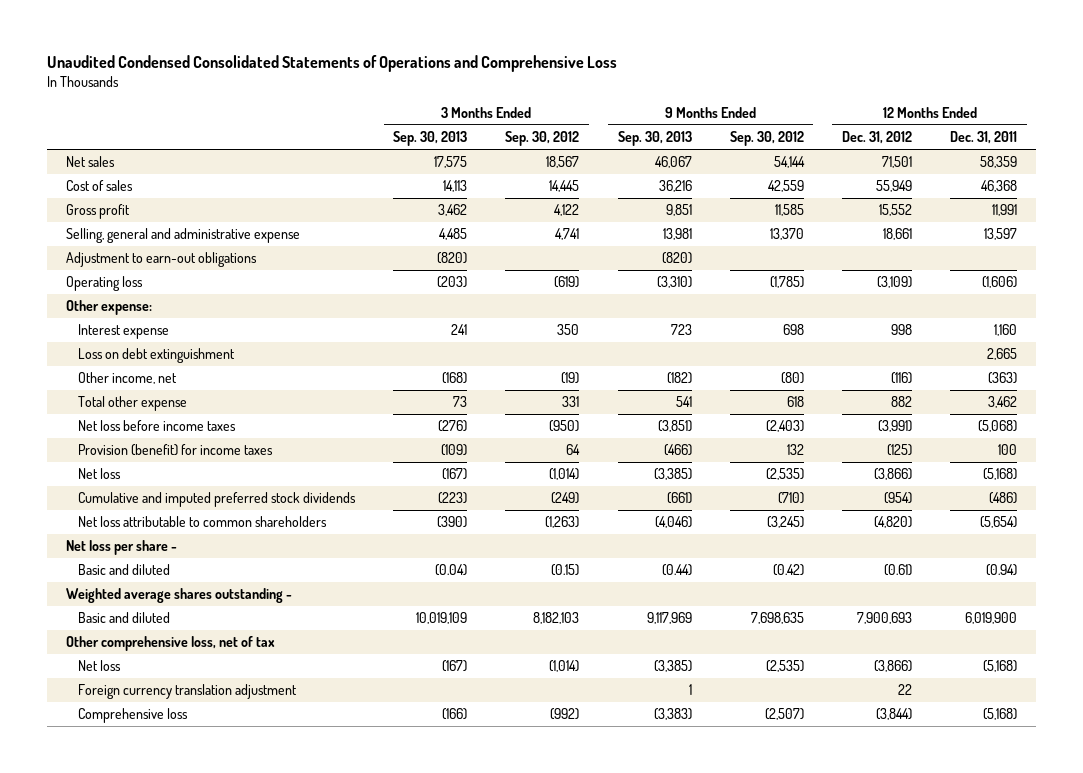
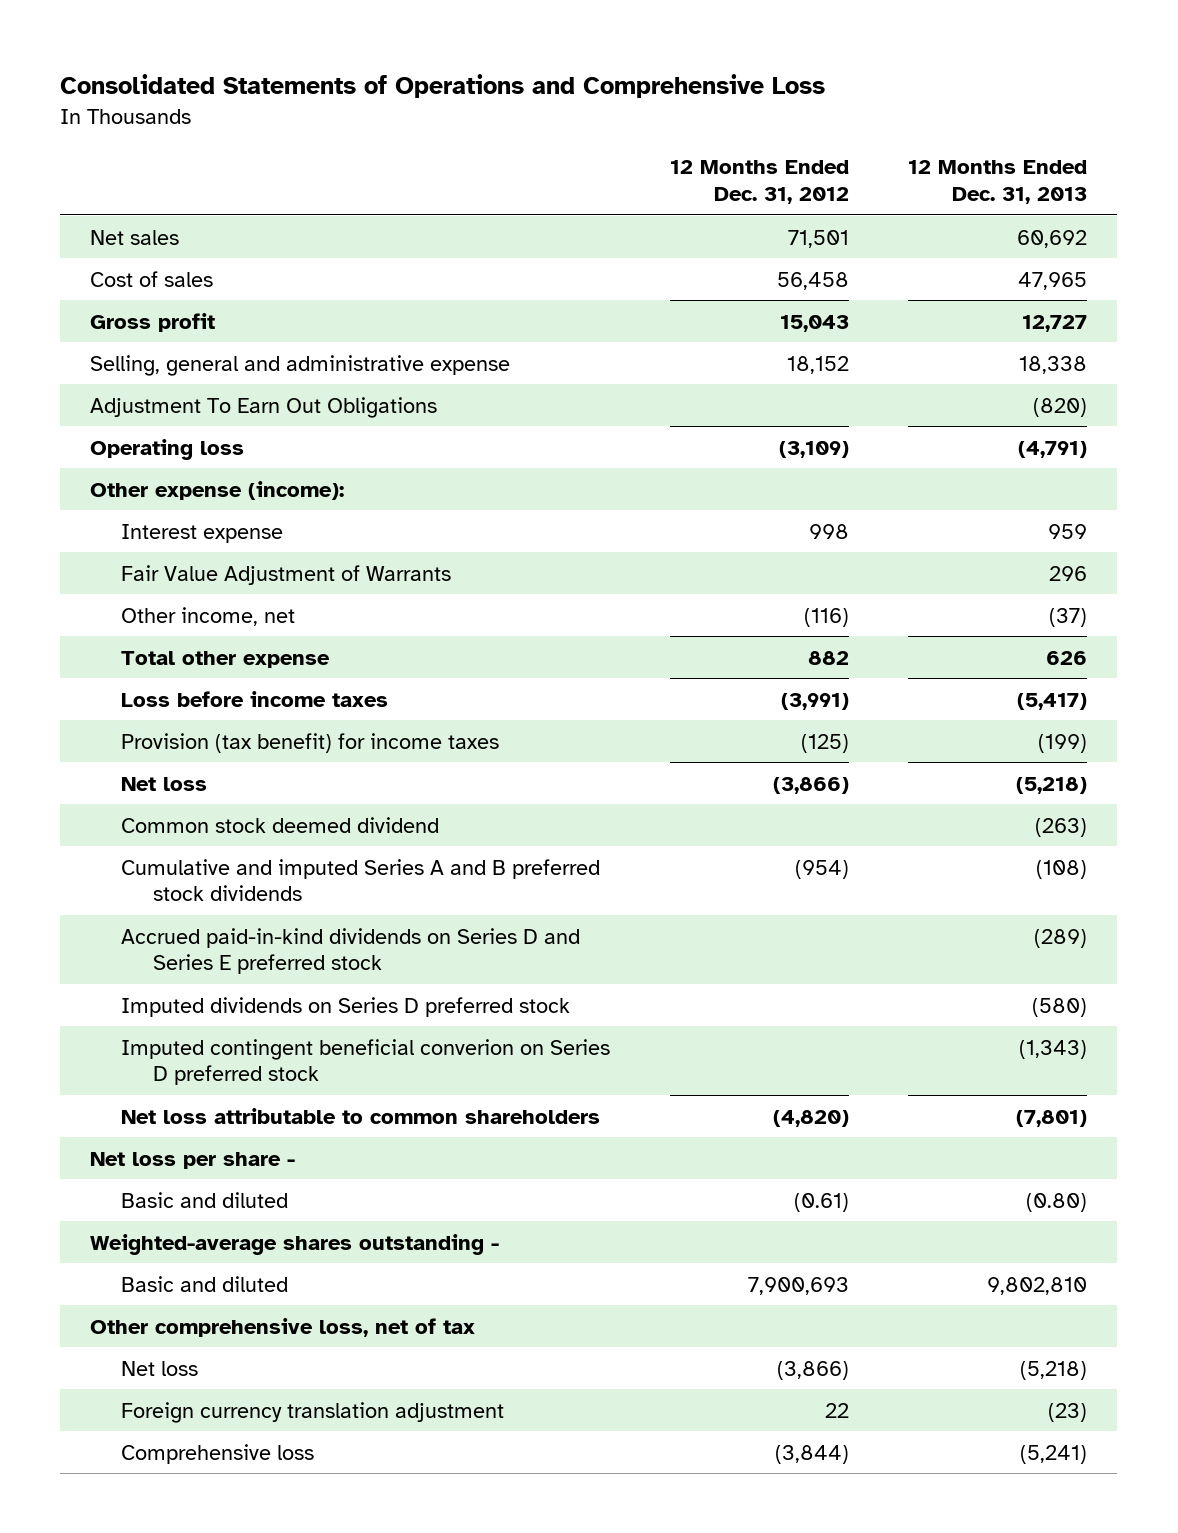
- Unaudited Condensed Consolidated Statements of Operations and Comprehensive Loss
+ Consolidated Statements of Operations and Comprehensive Loss
- | 3 Months Ended Sep. 30, 2013 | 3 Months Ended Sep. 30, 2012 | 9 Months Ended Sep. 30, 2013 | 9 Months Ended Sep. 30, 2012 | 12 Months Ended Dec. 31, 2012 | 12 Months Ended Dec. 31, 2011
+ | 12 Months Ended Dec. 31, 2012 | 12 Months Ended Dec. 31, 2013
- Cost of sales | 14,113 | 14,445 | 36,216 | 42,559 | 55,949 | 46,368
- Gross profit | 3,462 | 4,122 | 9,851 | 11,585 | 15,552 | 11,991
- Selling, general and administrative expense | 4,485 | 4,741 | 13,981 | 13,370 | 18,661 | 13,597
- Adjustment to earn-out obligations | (820) | | (820) | | |
+ Cost of sales | 56,458 | 47,965
+ Gross profit | 15,043 | 12,727
+ Selling, general and administrative expense | 18,152 | 18,338
+ Adjustment To Earn Out Obligations | | (820)
- Other expense:
+ Other expense (income):
- Loss on debt extinguishment | | | | | | 2,665
+ Fair Value Adjustment of Warrants | | 296
- Net loss before income taxes | (276) | (950) | (3,851) | (2,403) | (3,991) | (5,068)
- Provision (benefit) for income taxes | (109) | 64 | (466) | 132 | (125) | 100
+ Loss before income taxes | (3,991) | (5,417)
+ Provision (tax benefit) for income taxes | (125) | (199)
- Cumulative and imputed preferred stock dividends | (223) | (249) | (661) | (710) | (954) | (486)
+ Common stock deemed dividend | | (263)
+ Cumulative and imputed Series A and B preferred stock dividends | (954) | (108)
+ Accrued paid-in-kind dividends on Series D and Series E preferred stock | | (289)
+ Imputed dividends on Series D preferred stock | | (580)
+ Imputed contingent beneficial converion on Series D preferred stock | | (1,343)
- Weighted average shares outstanding -
+ Weighted-average shares outstanding -

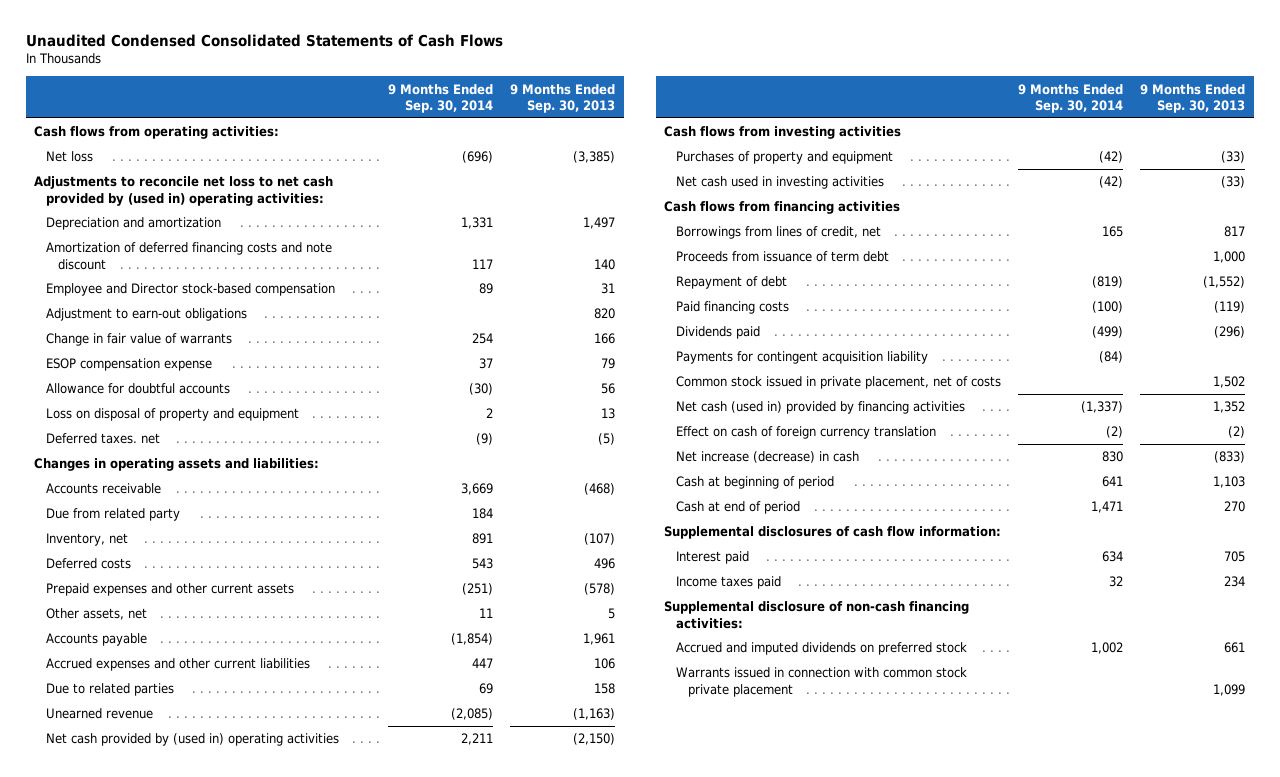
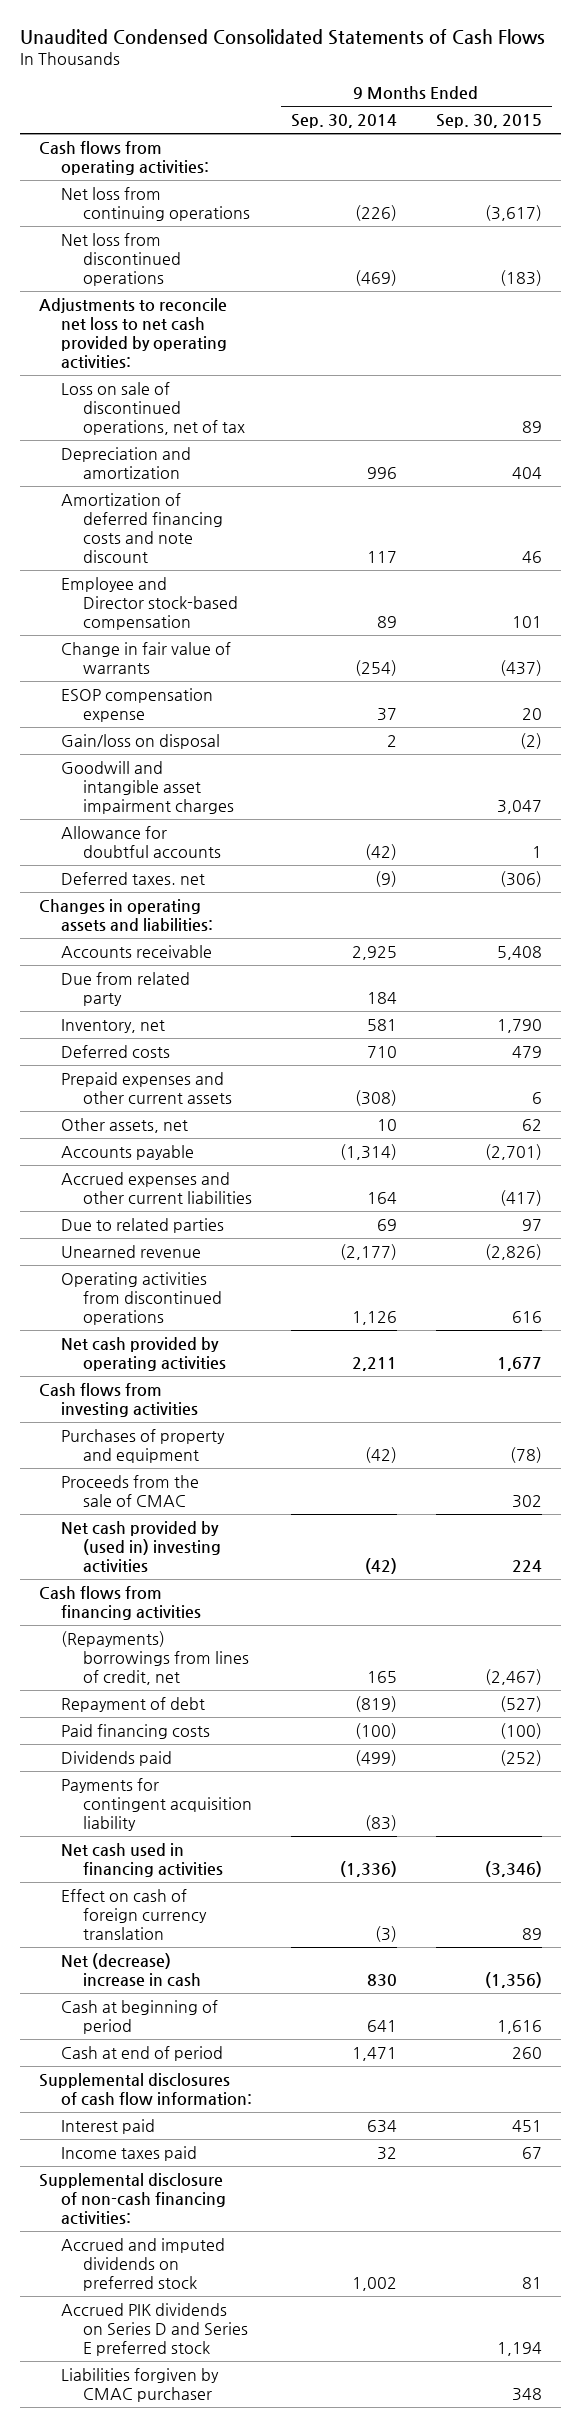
- | 9 Months Ended Sep. 30, 2014 | 9 Months Ended Sep. 30, 2013
+ | 9 Months Ended Sep. 30, 2014 | 9 Months Ended Sep. 30, 2015
- Net loss | (696) | (3,385)
- Adjustments to reconcile net loss to net cash provided by (used in) operating activities:
- Depreciation and amortization | 1,331 | 1,497
+ Net loss from continuing operations | (226) | (3,617)
+ Net loss from discontinued operations | (469) | (183)
+ Adjustments to reconcile net loss to net cash provided by operating activities:
+ Loss on sale of discontinued operations, net of tax | | 89
+ Depreciation and amortization | 996 | 404
- Adjustment to earn-out obligations | | 820
- Change in fair value of warrants | 254 | 166
+ Change in fair value of warrants | (254) | (437)
- Allowance for doubtful accounts | (30) | 56
- Loss on disposal of property and equipment | 2 | 13
+ Gain/loss on disposal | 2 | (2)
+ Goodwill and intangible asset impairment charges | | 3,047
+ Allowance for doubtful accounts | (42) | 1
- Accounts receivable | 3,669 | (468)
+ Accounts receivable | 2,925 | 5,408
- Inventory, net | 891 | (107)
- Deferred costs | 543 | 496
- Prepaid expenses and other current assets | (251) | (578)
- Other assets, net | 11 | 5
- Accounts payable | (1,854) | 1,961
- Accrued expenses and other current liabilities | 447 | 106
+ Inventory, net | 581 | 1,790
+ Deferred costs | 710 | 479
+ Prepaid expenses and other current assets | (308) | 6
+ Other assets, net | 10 | 62
+ Accounts payable | (1,314) | (2,701)
+ Accrued expenses and other current liabilities | 164 | (417)
- Unearned revenue | (2,085) | (1,163)
- Net cash provided by (used in) operating activities | 2,211 | (2,150)
+ Unearned revenue | (2,177) | (2,826)
+ Operating activities from discontinued operations | 1,126 | 616
+ Net cash provided by operating activities | 2,211 | 1,677
- Net cash used in investing activities | (42) | (33)
+ Proceeds from the sale of CMAC | | 302
+ Net cash provided by (used in) investing activities | (42) | 224
- Borrowings from lines of credit, net | 165 | 817
- Proceeds from issuance of term debt | | 1,000
+ (Repayments) borrowings from lines of credit, net | 165 | (2,467)
- Payments for contingent acquisition liability | (84) |
- Common stock issued in private placement, net of costs | | 1,502
- Net cash (used in) provided by financing activities | (1,337) | 1,352
- Effect on cash of foreign currency translation | (2) | (2)
- Net increase (decrease) in cash | 830 | (833)
+ Payments for contingent acquisition liability | (83) |
+ Net cash used in financing activities | (1,336) | (3,346)
+ Effect on cash of foreign currency translation | (3) | 89
+ Net (decrease) increase in cash | 830 | (1,356)
- Warrants issued in connection with common stock private placement | | 1,099
+ Accrued PIK dividends on Series D and Series E preferred stock | | 1,194
+ Liabilities forgiven by CMAC purchaser | | 348

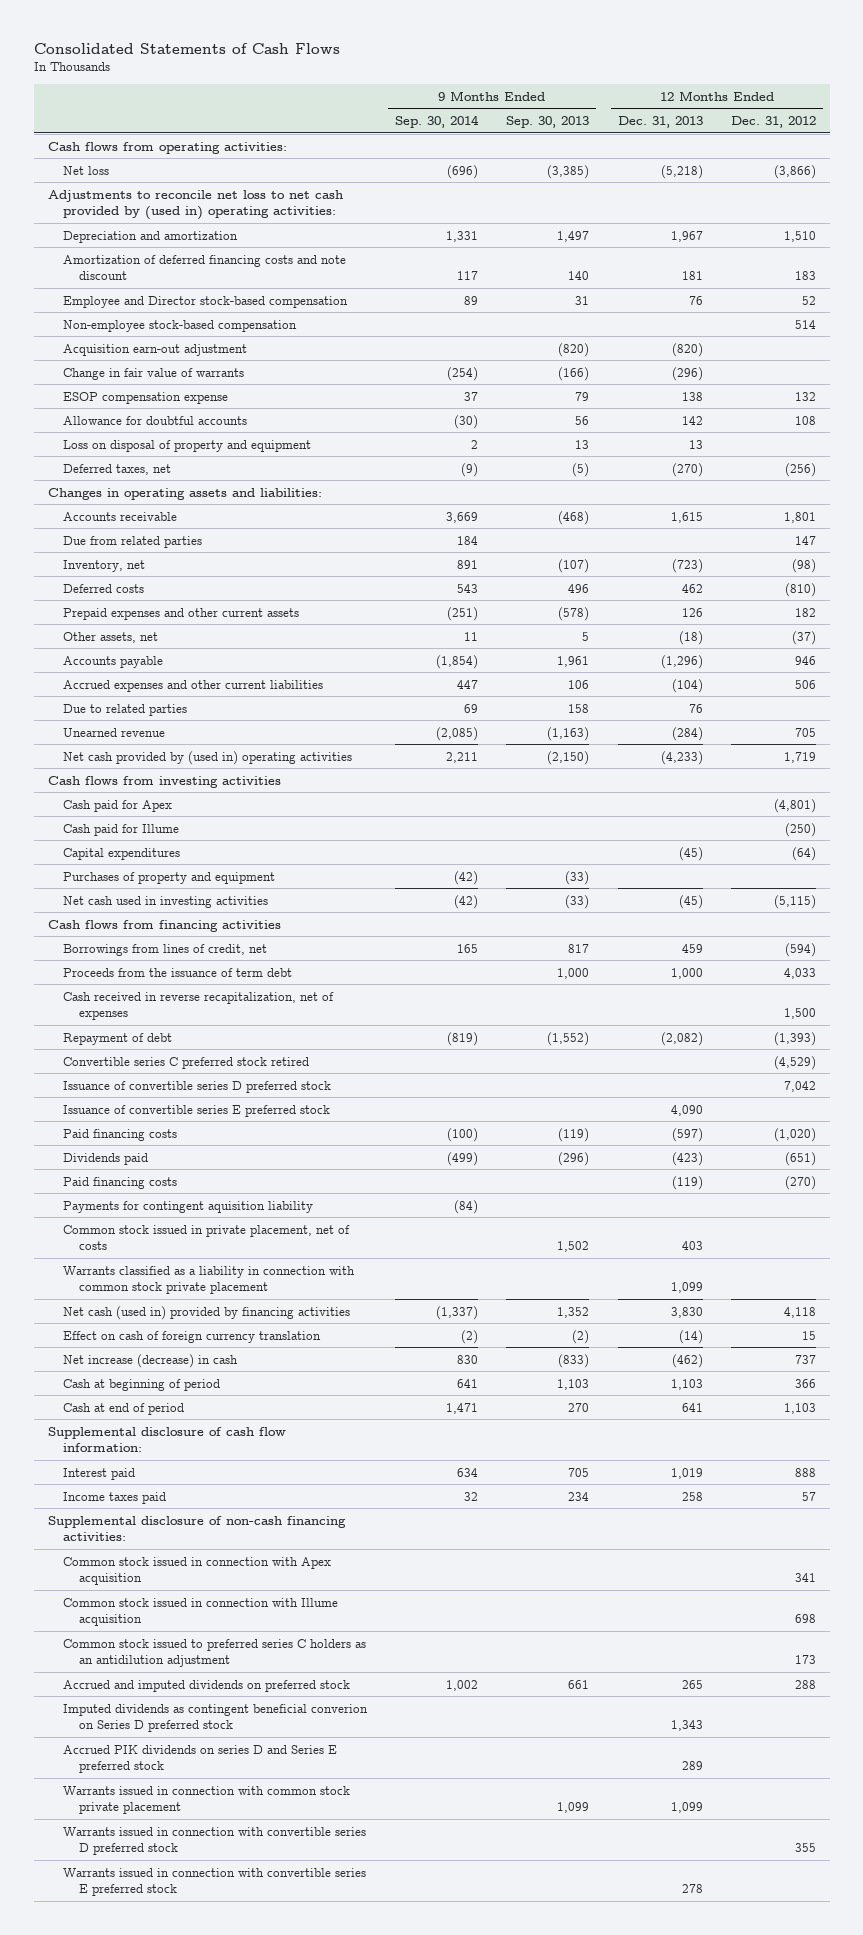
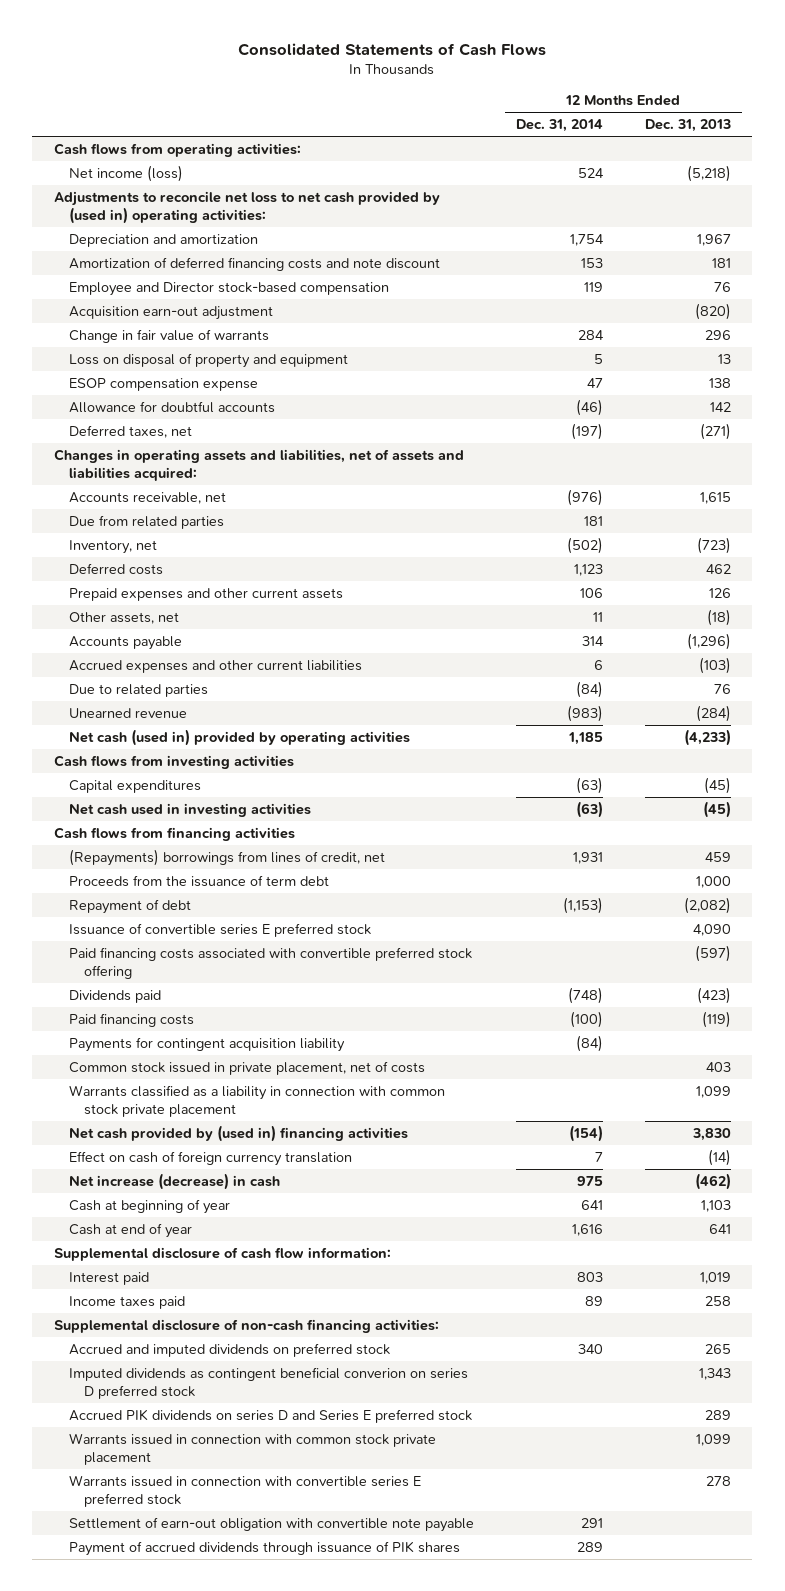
- | 9 Months Ended Sep. 30, 2014 | 9 Months Ended Sep. 30, 2013 | 12 Months Ended Dec. 31, 2013 | 12 Months Ended Dec. 31, 2012
+ | 12 Months Ended Dec. 31, 2014 | 12 Months Ended Dec. 31, 2013
- Net loss | (696) | (3,385) | (5,218) | (3,866)
+ Net income (loss) | 524 | (5,218)
- Non-employee stock-based compensation | | | | 514
- Change in fair value of warrants | (254) | (166) | (296) |
+ Change in fair value of warrants | 284 | 296
moved up: Loss on disposal of property and equipment | 5 | 13
- Deferred taxes, net | (9) | (5) | (270) | (256)
- Changes in operating assets and liabilities:
- Accounts receivable | 3,669 | (468) | 1,615 | 1,801
+ Deferred taxes, net | (197) | (271)
+ Changes in operating assets and liabilities, net of assets and liabilities acquired:
+ Accounts receivable, net | (976) | 1,615
- Accrued expenses and other current liabilities | 447 | 106 | (104) | 506
+ Accrued expenses and other current liabilities | 6 | (103)
- Net cash provided by (used in) operating activities | 2,211 | (2,150) | (4,233) | 1,719
+ Net cash (used in) provided by operating activities | 1,185 | (4,233)
- Cash paid for Apex | | | | (4,801)
- Cash paid for Illume | | | | (250)
- Purchases of property and equipment | (42) | (33) | |
- Borrowings from lines of credit, net | 165 | 817 | 459 | (594)
+ (Repayments) borrowings from lines of credit, net | 1,931 | 459
- Cash received in reverse recapitalization, net of expenses | | | | 1,500
- Convertible series C preferred stock retired | | | | (4,529)
- Issuance of convertible series D preferred stock | | | | 7,042
- Paid financing costs | (100) | (119) | (597) | (1,020)
+ Paid financing costs associated with convertible preferred stock offering | | (597)
- Payments for contingent aquisition liability | (84) | | |
+ Payments for contingent acquisition liability | (84) |
- Net cash (used in) provided by financing activities | (1,337) | 1,352 | 3,830 | 4,118
+ Net cash provided by (used in) financing activities | (154) | 3,830
- Cash at beginning of period | 641 | 1,103 | 1,103 | 366
- Cash at end of period | 1,471 | 270 | 641 | 1,103
+ Cash at beginning of year | 641 | 1,103
+ Cash at end of year | 1,616 | 641
- Common stock issued in connection with Apex acquisition | | | | 341
- Common stock issued in connection with Illume acquisition | | | | 698
- Common stock issued to preferred series C holders as an antidilution adjustment | | | | 173
- Imputed dividends as contingent beneficial converion on Series D preferred stock | | | 1,343 |
+ Imputed dividends as contingent beneficial converion on series D preferred stock | | 1,343
- Warrants issued in connection with convertible series D preferred stock | | | | 355
+ Settlement of earn-out obligation with convertible note payable | 291 |
+ Payment of accrued dividends through issuance of PIK shares | 289 |

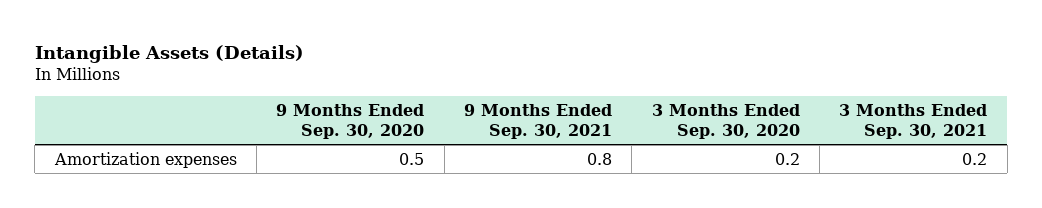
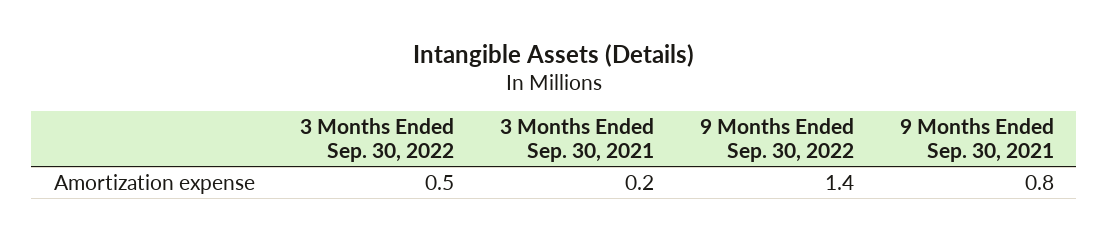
- | 9 Months Ended Sep. 30, 2020 | 9 Months Ended Sep. 30, 2021 | 3 Months Ended Sep. 30, 2020 | 3 Months Ended Sep. 30, 2021
+ | 3 Months Ended Sep. 30, 2022 | 3 Months Ended Sep. 30, 2021 | 9 Months Ended Sep. 30, 2022 | 9 Months Ended Sep. 30, 2021
- Amortization expenses | 0.5 | 0.8 | 0.2 | 0.2
+ Amortization expense | 0.5 | 0.2 | 1.4 | 0.8

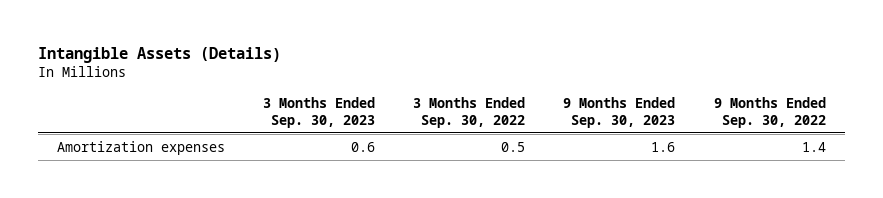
- | 3 Months Ended Sep. 30, 2022 | 3 Months Ended Sep. 30, 2021 | 9 Months Ended Sep. 30, 2022 | 9 Months Ended Sep. 30, 2021
+ | 3 Months Ended Sep. 30, 2023 | 3 Months Ended Sep. 30, 2022 | 9 Months Ended Sep. 30, 2023 | 9 Months Ended Sep. 30, 2022
- Amortization expense | 0.5 | 0.2 | 1.4 | 0.8
+ Amortization expenses | 0.6 | 0.5 | 1.6 | 1.4

